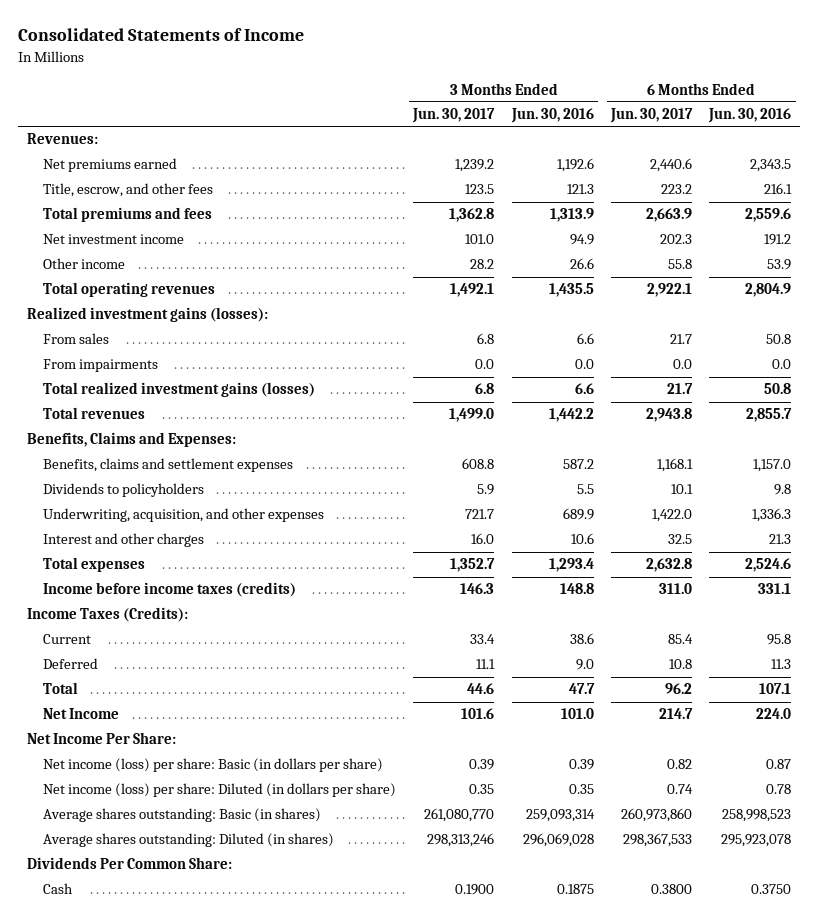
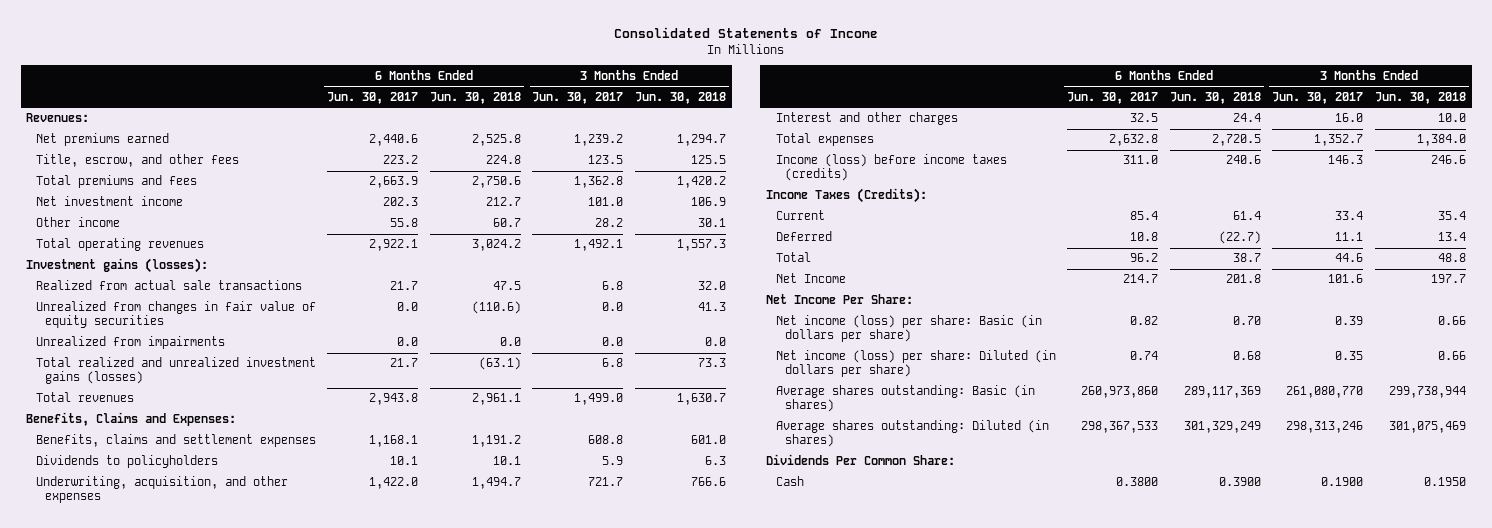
- | 3 Months Ended Jun. 30, 2017 | 3 Months Ended Jun. 30, 2016 | 6 Months Ended Jun. 30, 2017 | 6 Months Ended Jun. 30, 2016
+ | 6 Months Ended Jun. 30, 2017 | 6 Months Ended Jun. 30, 2018 | 3 Months Ended Jun. 30, 2017 | 3 Months Ended Jun. 30, 2018
- Realized investment gains (losses):
- From sales | 6.8 | 6.6 | 21.7 | 50.8
- From impairments | 0.0 | 0.0 | 0.0 | 0.0
- Total realized investment gains (losses) | 6.8 | 6.6 | 21.7 | 50.8
+ Investment gains (losses):
+ Realized from actual sale transactions | 21.7 | 47.5 | 6.8 | 32.0
+ Unrealized from changes in fair value of equity securities | 0.0 | (110.6) | 0.0 | 41.3
+ Unrealized from impairments | 0.0 | 0.0 | 0.0 | 0.0
+ Total realized and unrealized investment gains (losses) | 21.7 | (63.1) | 6.8 | 73.3
- Income before income taxes (credits) | 146.3 | 148.8 | 311.0 | 331.1
+ Income (loss) before income taxes (credits) | 311.0 | 240.6 | 146.3 | 246.6

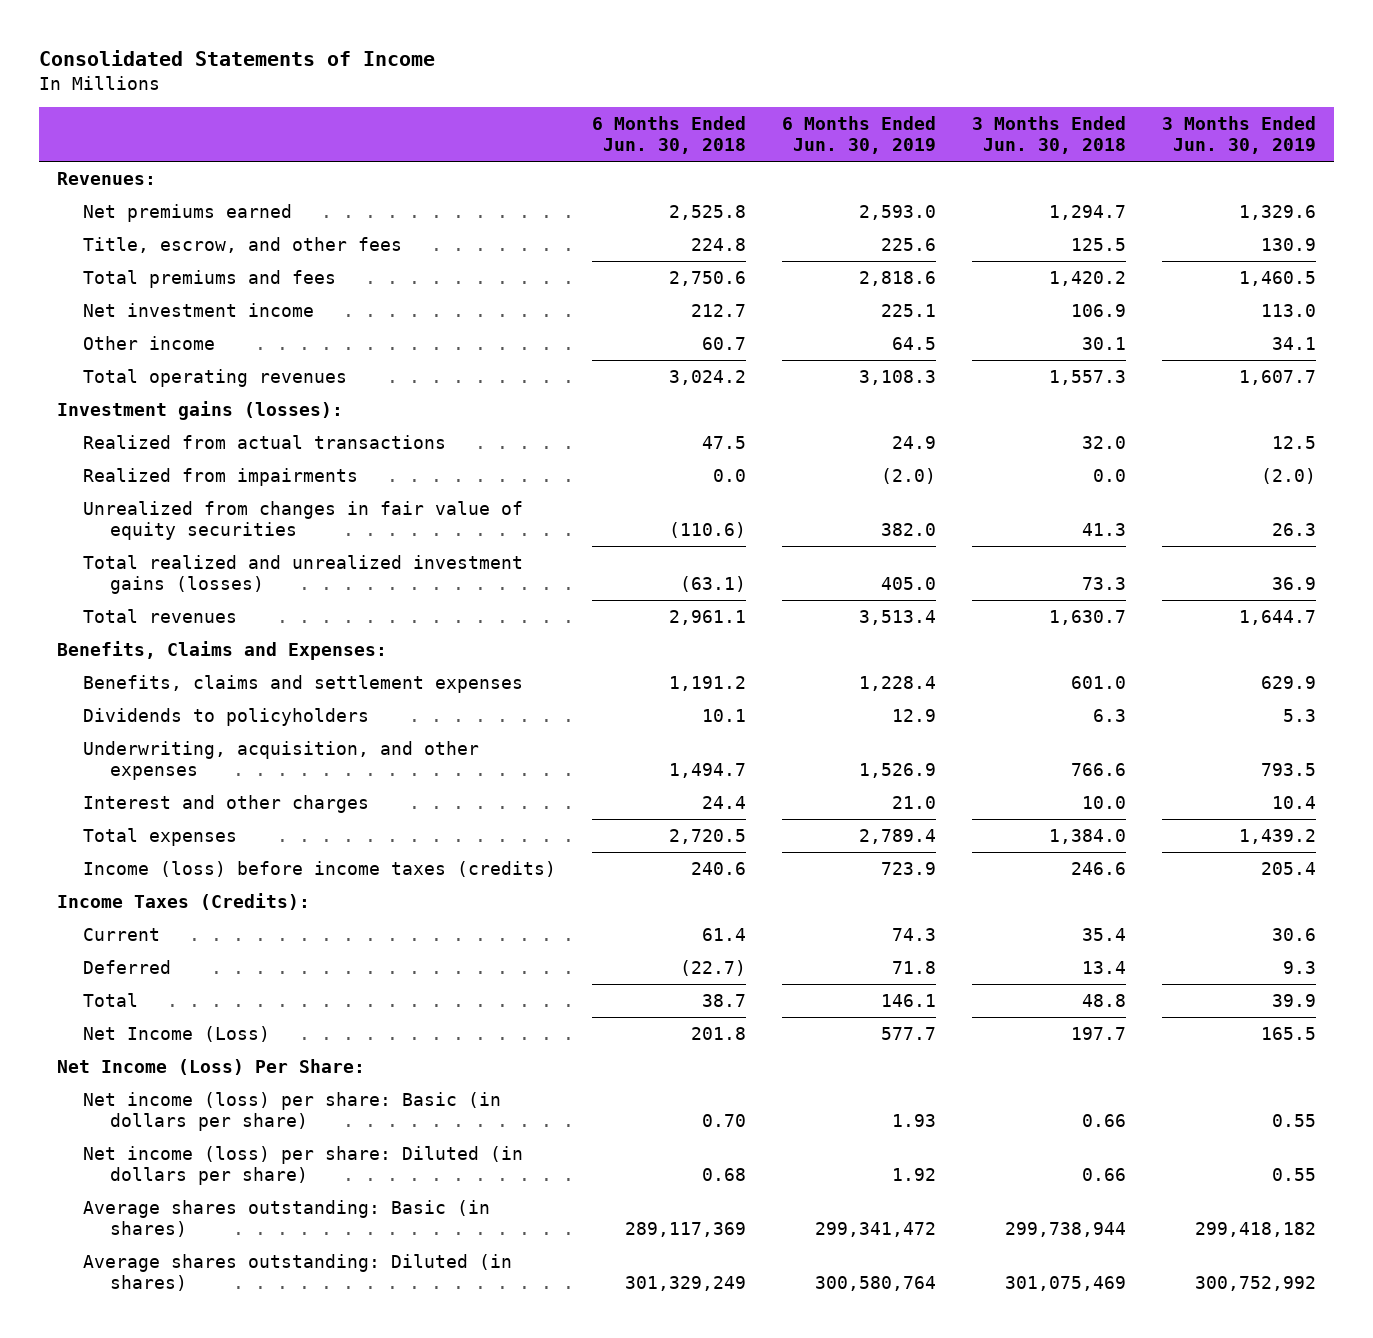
- | 6 Months Ended Jun. 30, 2017 | 6 Months Ended Jun. 30, 2018 | 3 Months Ended Jun. 30, 2017 | 3 Months Ended Jun. 30, 2018
+ | 6 Months Ended Jun. 30, 2018 | 6 Months Ended Jun. 30, 2019 | 3 Months Ended Jun. 30, 2018 | 3 Months Ended Jun. 30, 2019
- Realized from actual sale transactions | 21.7 | 47.5 | 6.8 | 32.0
+ Realized from actual transactions | 47.5 | 24.9 | 32.0 | 12.5
+ Realized from impairments | 0.0 | (2.0) | 0.0 | (2.0)
- Unrealized from impairments | 0.0 | 0.0 | 0.0 | 0.0
- Net Income | 214.7 | 201.8 | 101.6 | 197.7
- Net Income Per Share:
+ Net Income (Loss) | 201.8 | 577.7 | 197.7 | 165.5
+ Net Income (Loss) Per Share:
- Dividends Per Common Share:
- Cash | 0.3800 | 0.3900 | 0.1900 | 0.1950

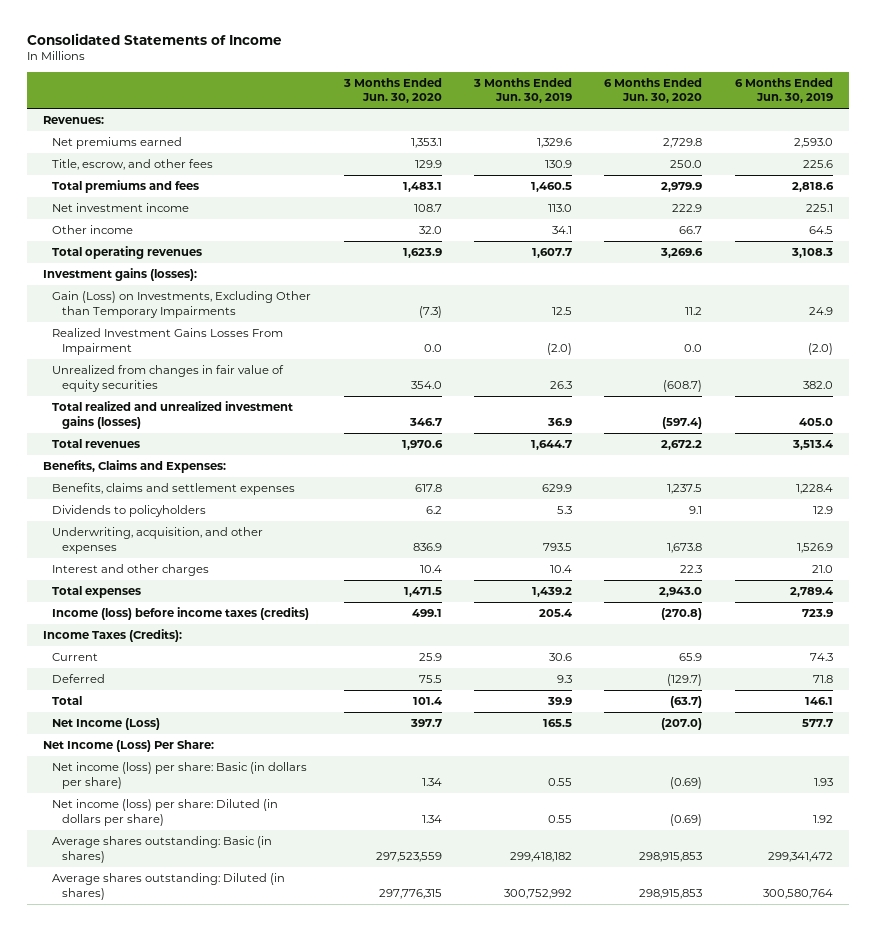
- | 6 Months Ended Jun. 30, 2018 | 6 Months Ended Jun. 30, 2019 | 3 Months Ended Jun. 30, 2018 | 3 Months Ended Jun. 30, 2019
+ | 3 Months Ended Jun. 30, 2020 | 3 Months Ended Jun. 30, 2019 | 6 Months Ended Jun. 30, 2020 | 6 Months Ended Jun. 30, 2019
- Realized from actual transactions | 47.5 | 24.9 | 32.0 | 12.5
- Realized from impairments | 0.0 | (2.0) | 0.0 | (2.0)
+ Gain (Loss) on Investments, Excluding Other than Temporary Impairments | (7.3) | 12.5 | 11.2 | 24.9
+ Realized Investment Gains Losses From Impairment | 0.0 | (2.0) | 0.0 | (2.0)

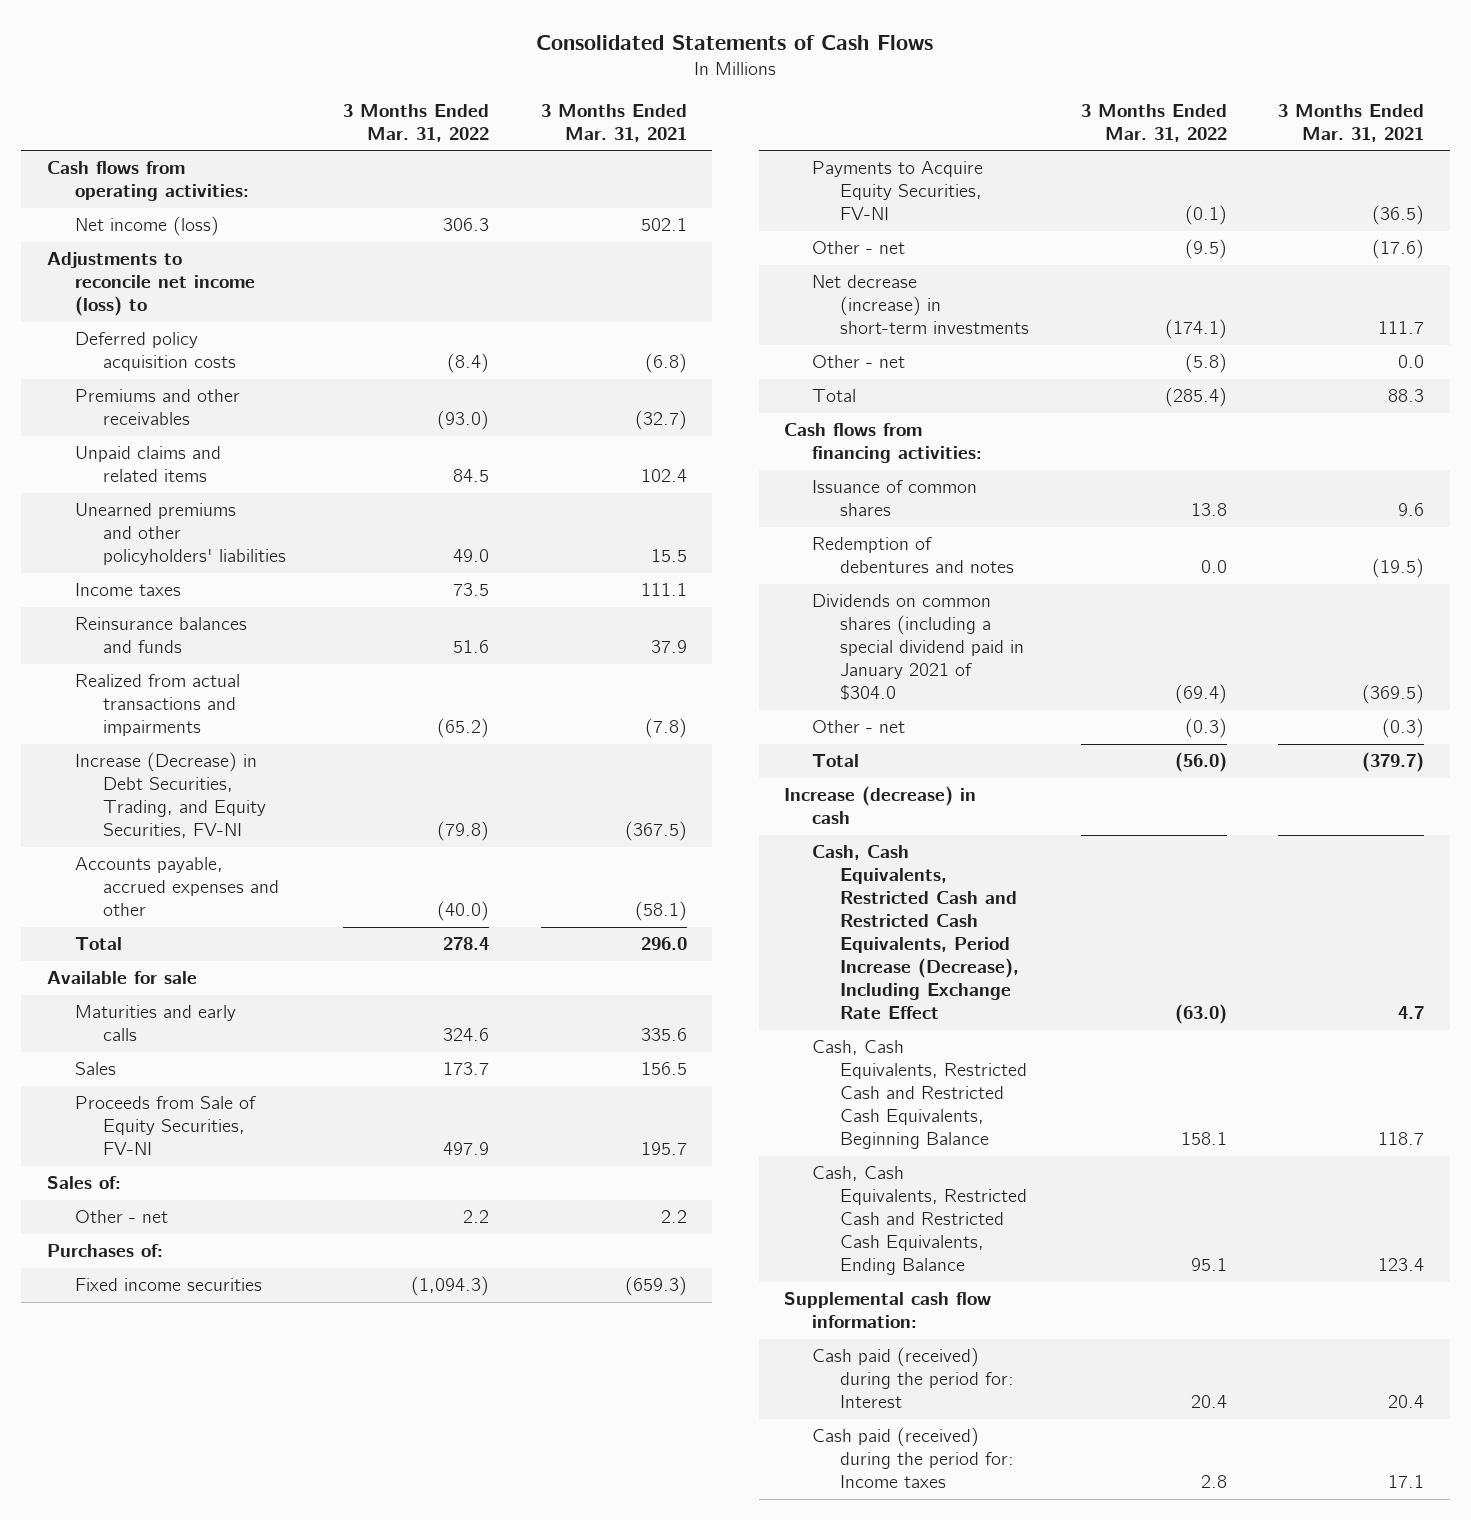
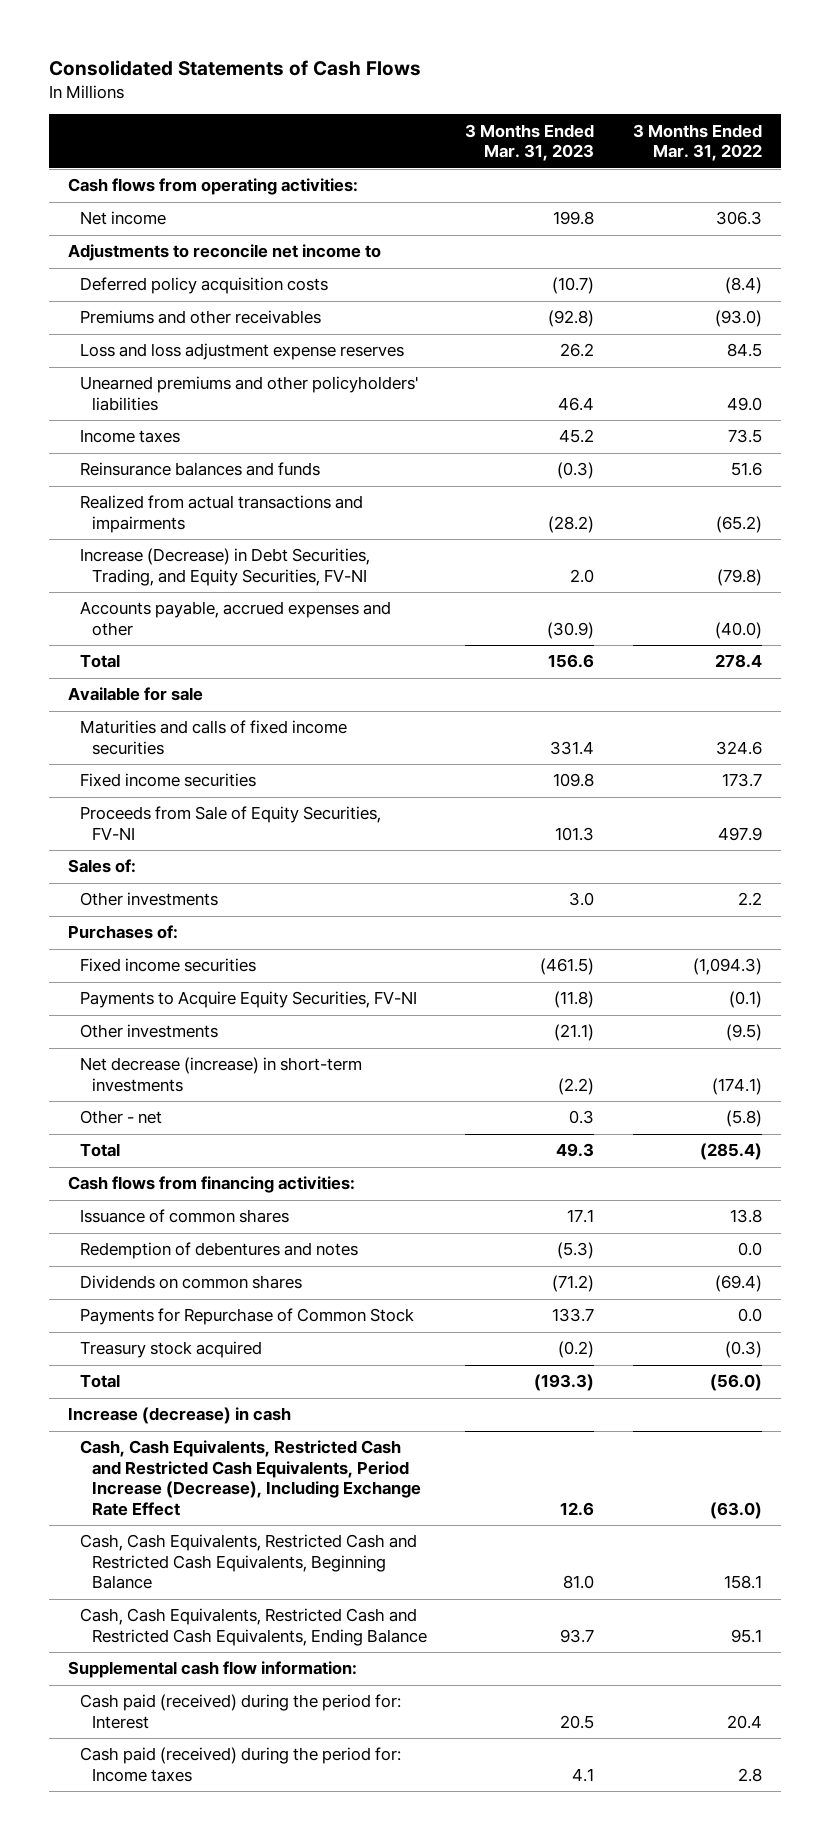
- | 3 Months Ended Mar. 31, 2022 | 3 Months Ended Mar. 31, 2021
+ | 3 Months Ended Mar. 31, 2023 | 3 Months Ended Mar. 31, 2022
- Net income (loss) | 306.3 | 502.1
- Adjustments to reconcile net income (loss) to
+ Net income | 199.8 | 306.3
+ Adjustments to reconcile net income to
- Unpaid claims and related items | 84.5 | 102.4
+ Loss and loss adjustment expense reserves | 26.2 | 84.5
- Maturities and early calls | 324.6 | 335.6
- Sales | 173.7 | 156.5
+ Maturities and calls of fixed income securities | 331.4 | 324.6
+ Fixed income securities | 109.8 | 173.7
- Other - net | 2.2 | 2.2
+ Other investments | 3.0 | 2.2
- Other - net | (9.5) | (17.6)
+ Other investments | (21.1) | (9.5)
- Dividends on common shares (including a special dividend paid in January 2021 of $304.0 | (69.4) | (369.5)
- Other - net | (0.3) | (0.3)
+ Dividends on common shares | (71.2) | (69.4)
+ Payments for Repurchase of Common Stock | 133.7 | 0.0
+ Treasury stock acquired | (0.2) | (0.3)

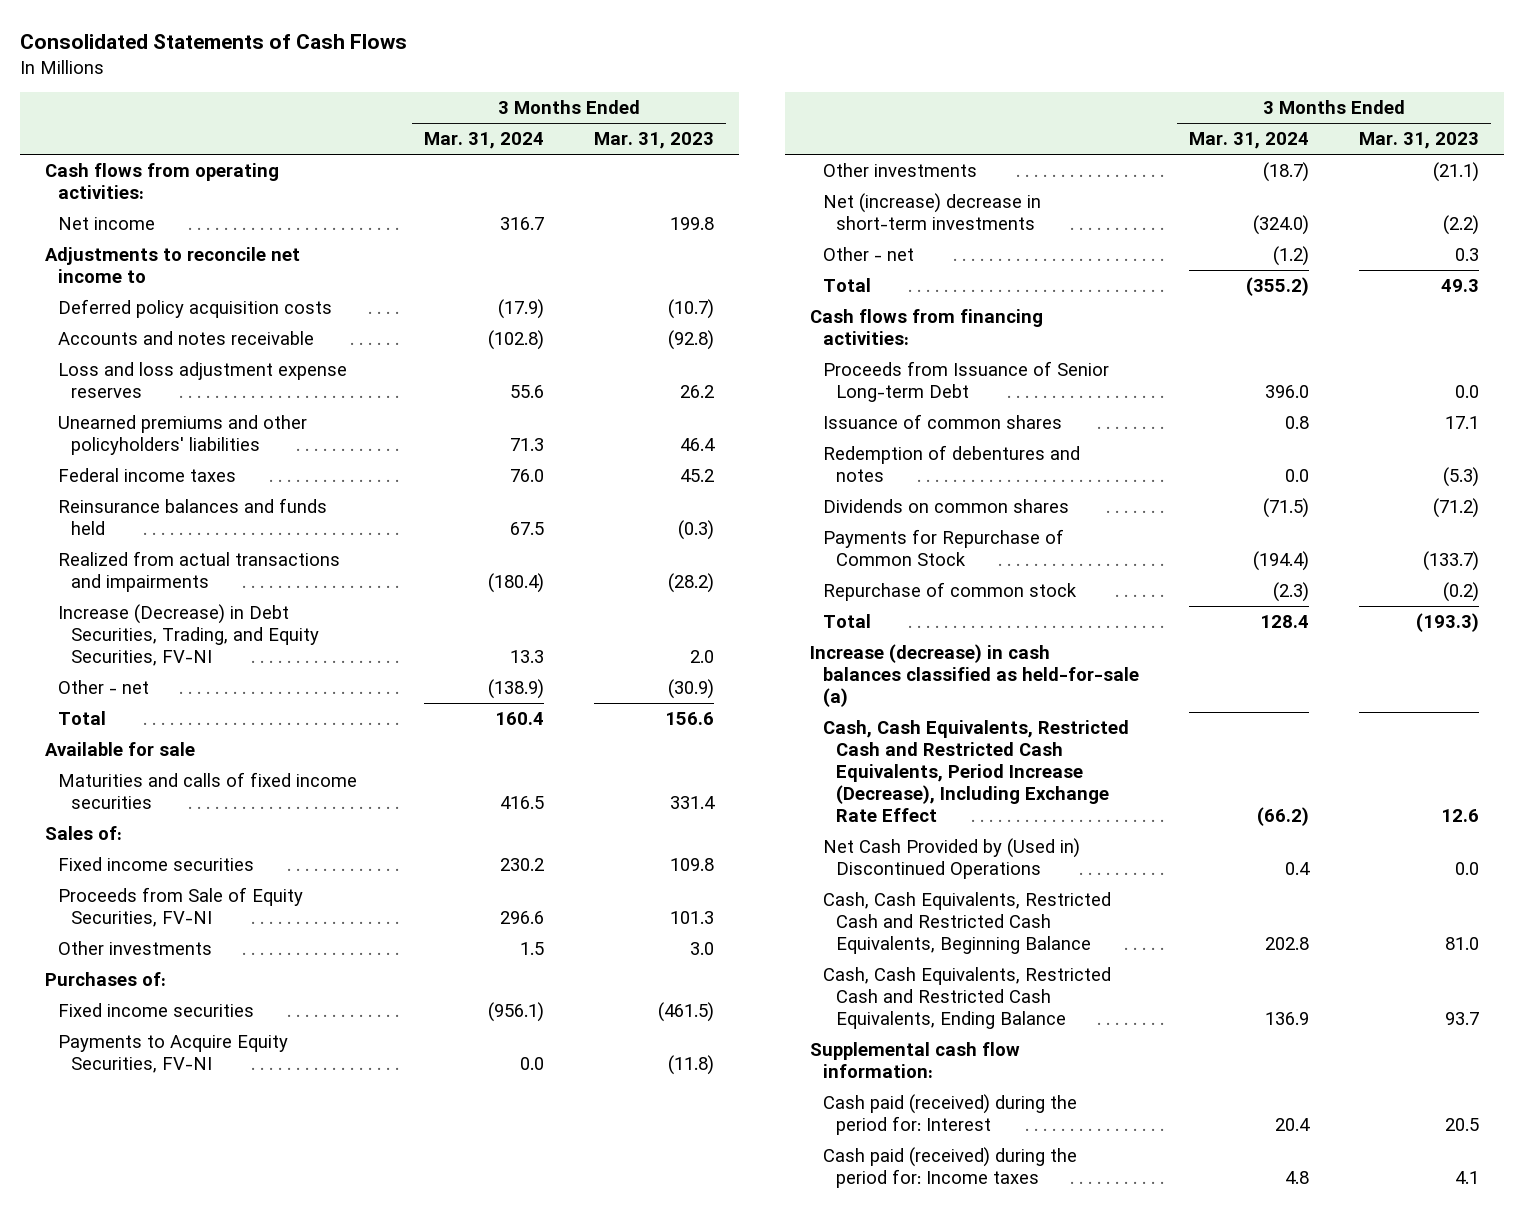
- | 3 Months Ended Mar. 31, 2023 | 3 Months Ended Mar. 31, 2022
+ | 3 Months Ended Mar. 31, 2024 | 3 Months Ended Mar. 31, 2023
- Premiums and other receivables | (92.8) | (93.0)
+ Accounts and notes receivable | (102.8) | (92.8)
- Income taxes | 45.2 | 73.5
- Reinsurance balances and funds | (0.3) | 51.6
+ Federal income taxes | 76.0 | 45.2
+ Reinsurance balances and funds held | 67.5 | (0.3)
- Accounts payable, accrued expenses and other | (30.9) | (40.0)
+ Other - net | (138.9) | (30.9)
moved up: Sales of:
- Net decrease (increase) in short-term investments | (2.2) | (174.1)
+ Net (increase) decrease in short-term investments | (324.0) | (2.2)
+ Proceeds from Issuance of Senior Long-term Debt | 396.0 | 0.0
- Payments for Repurchase of Common Stock | 133.7 | 0.0
- Treasury stock acquired | (0.2) | (0.3)
+ Payments for Repurchase of Common Stock | (194.4) | (133.7)
+ Repurchase of common stock | (2.3) | (0.2)
- Increase (decrease) in cash
+ Increase (decrease) in cash balances classified as held-for-sale (a)
+ Net Cash Provided by (Used in) Discontinued Operations | 0.4 | 0.0

